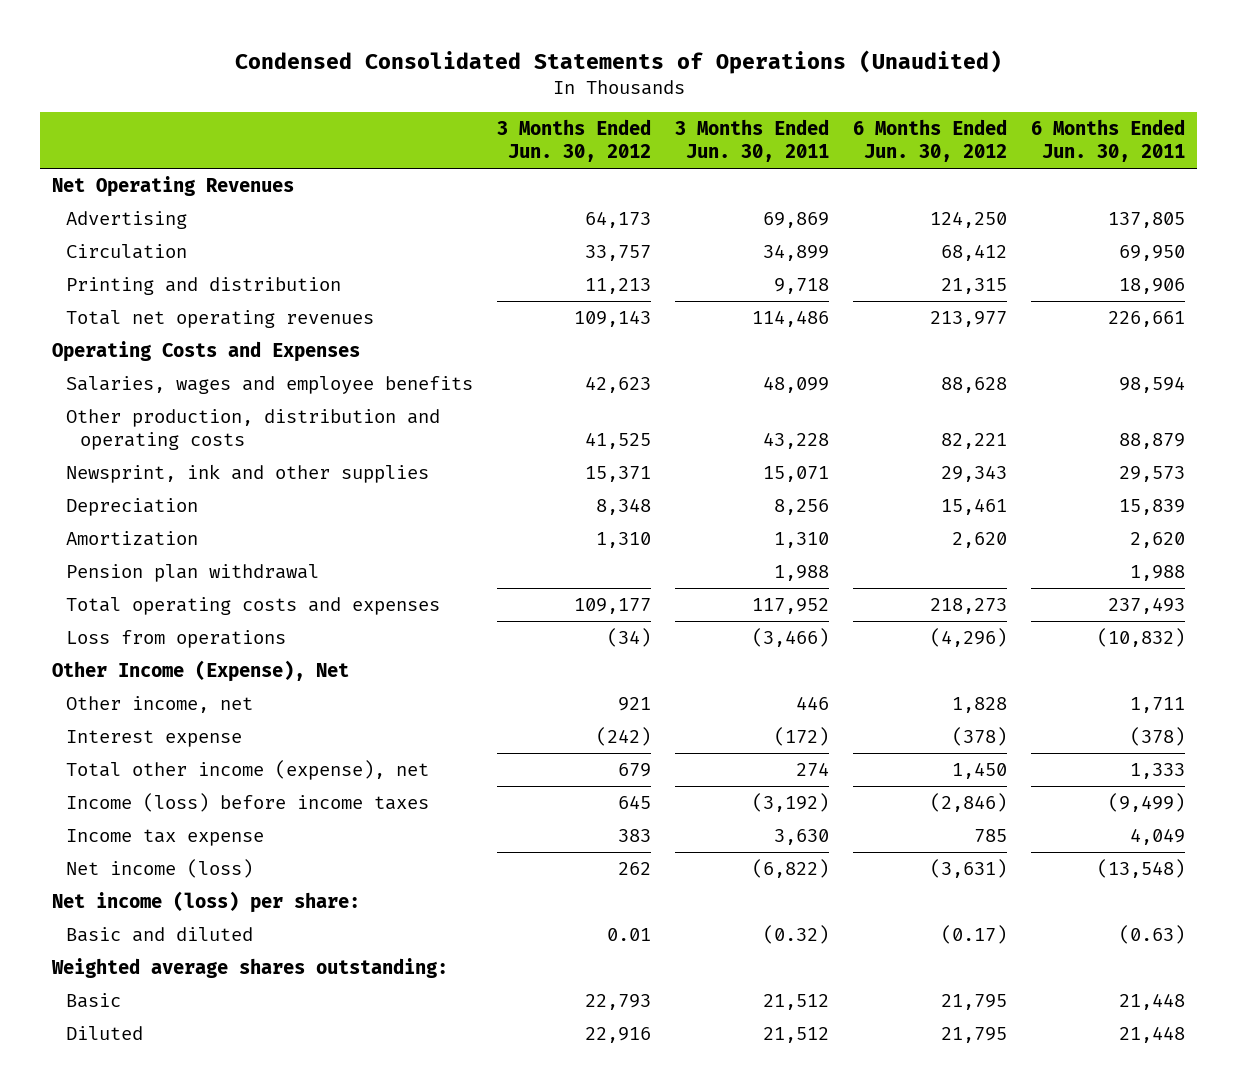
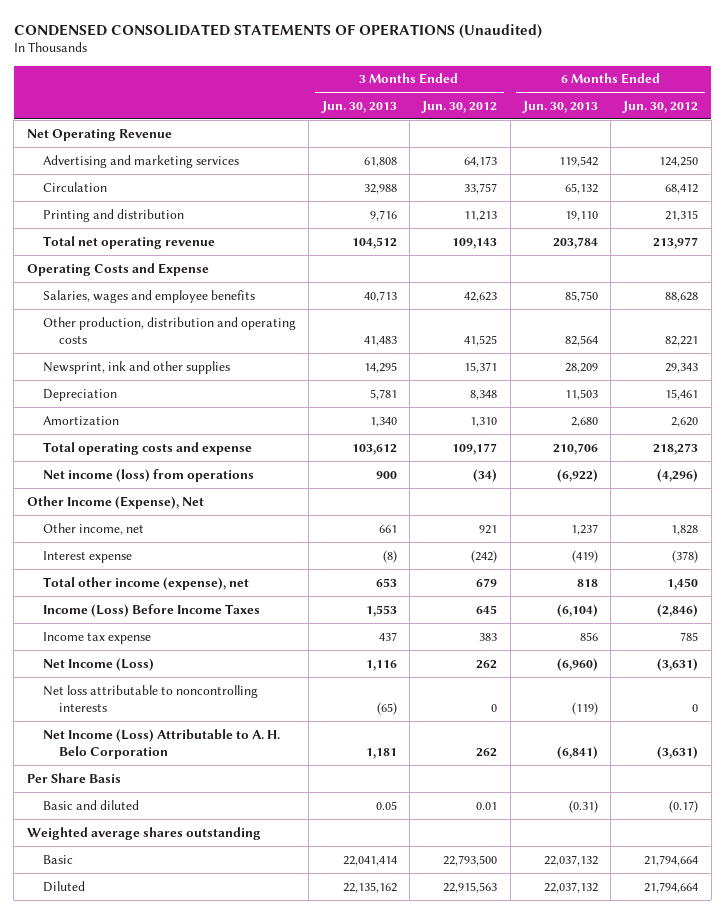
- Condensed Consolidated Statements of Operations (Unaudited)
+ CONDENSED CONSOLIDATED STATEMENTS OF OPERATIONS (Unaudited)
- | 3 Months Ended Jun. 30, 2012 | 3 Months Ended Jun. 30, 2011 | 6 Months Ended Jun. 30, 2012 | 6 Months Ended Jun. 30, 2011
+ | 3 Months Ended Jun. 30, 2013 | 3 Months Ended Jun. 30, 2012 | 6 Months Ended Jun. 30, 2013 | 6 Months Ended Jun. 30, 2012
- Net Operating Revenues
- Advertising | 64,173 | 69,869 | 124,250 | 137,805
+ Net Operating Revenue
+ Advertising and marketing services | 61,808 | 64,173 | 119,542 | 124,250
- Total net operating revenues | 109,143 | 114,486 | 213,977 | 226,661
- Operating Costs and Expenses
+ Total net operating revenue | 104,512 | 109,143 | 203,784 | 213,977
+ Operating Costs and Expense
- Pension plan withdrawal | | 1,988 | | 1,988
- Total operating costs and expenses | 109,177 | 117,952 | 218,273 | 237,493
- Loss from operations | (34) | (3,466) | (4,296) | (10,832)
+ Total operating costs and expense | 103,612 | 109,177 | 210,706 | 218,273
+ Net income (loss) from operations | 900 | (34) | (6,922) | (4,296)
- Income (loss) before income taxes | 645 | (3,192) | (2,846) | (9,499)
+ Income (Loss) Before Income Taxes | 1,553 | 645 | (6,104) | (2,846)
- Net income (loss) | 262 | (6,822) | (3,631) | (13,548)
- Net income (loss) per share:
+ Net Income (Loss) | 1,116 | 262 | (6,960) | (3,631)
+ Net loss attributable to noncontrolling interests | (65) | 0 | (119) | 0
+ Net Income (Loss) Attributable to A. H. Belo Corporation | 1,181 | 262 | (6,841) | (3,631)
+ Per Share Basis
- Weighted average shares outstanding:
- Basic | 22,793 | 21,512 | 21,795 | 21,448
- Diluted | 22,916 | 21,512 | 21,795 | 21,448
+ Weighted average shares outstanding
+ Basic | 22,041,414 | 22,793,500 | 22,037,132 | 21,794,664
+ Diluted | 22,135,162 | 22,915,563 | 22,037,132 | 21,794,664

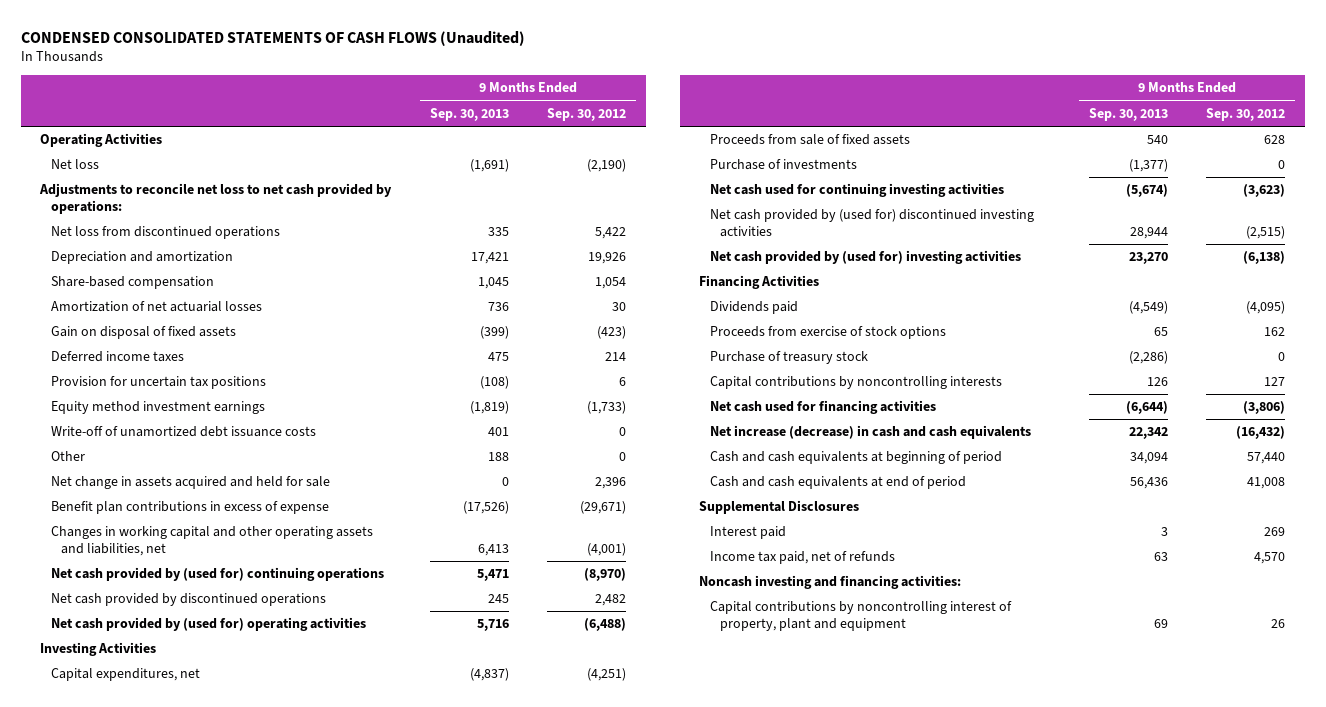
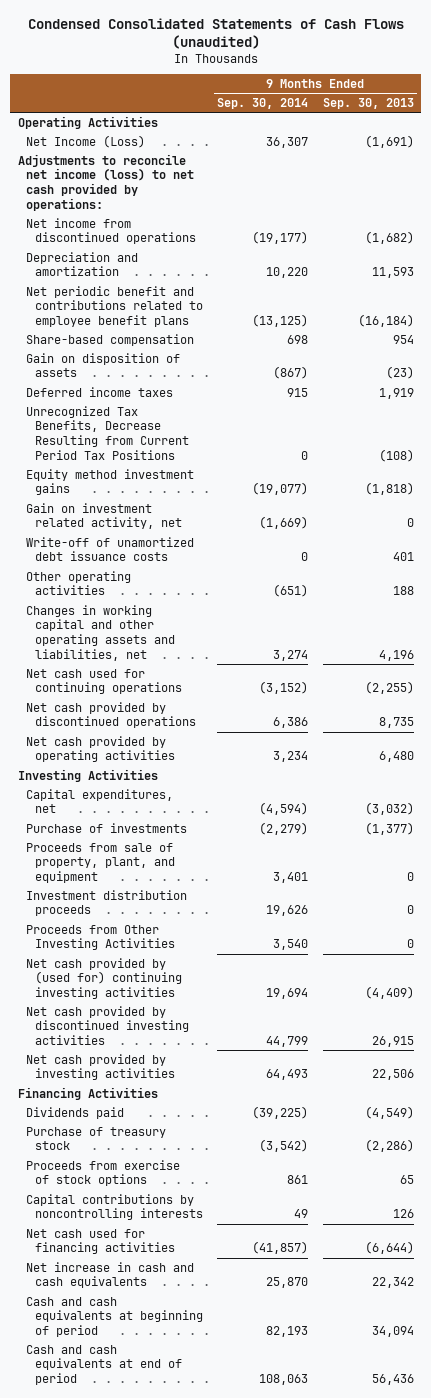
- CONDENSED CONSOLIDATED STATEMENTS OF CASH FLOWS (Unaudited)
+ Condensed Consolidated Statements of Cash Flows (unaudited)
- | 9 Months Ended Sep. 30, 2013 | 9 Months Ended Sep. 30, 2012
+ | 9 Months Ended Sep. 30, 2014 | 9 Months Ended Sep. 30, 2013
- Net loss | (1,691) | (2,190)
- Adjustments to reconcile net loss to net cash provided by operations:
- Net loss from discontinued operations | 335 | 5,422
- Depreciation and amortization | 17,421 | 19,926
- Share-based compensation | 1,045 | 1,054
- Amortization of net actuarial losses | 736 | 30
- Gain on disposal of fixed assets | (399) | (423)
- Deferred income taxes | 475 | 214
- Provision for uncertain tax positions | (108) | 6
- Equity method investment earnings | (1,819) | (1,733)
+ Net Income (Loss) | 36,307 | (1,691)
+ Adjustments to reconcile net income (loss) to net cash provided by operations:
+ Net income from discontinued operations | (19,177) | (1,682)
+ Depreciation and amortization | 10,220 | 11,593
+ Net periodic benefit and contributions related to employee benefit plans | (13,125) | (16,184)
+ Share-based compensation | 698 | 954
+ Gain on disposition of assets | (867) | (23)
+ Deferred income taxes | 915 | 1,919
+ Unrecognized Tax Benefits, Decrease Resulting from Current Period Tax Positions | 0 | (108)
+ Equity method investment gains | (19,077) | (1,818)
+ Gain on investment related activity, net | (1,669) | 0
- Other | 188 | 0
- Net change in assets acquired and held for sale | 0 | 2,396
- Benefit plan contributions in excess of expense | (17,526) | (29,671)
- Changes in working capital and other operating assets and liabilities, net | 6,413 | (4,001)
- Net cash provided by (used for) continuing operations | 5,471 | (8,970)
- Net cash provided by discontinued operations | 245 | 2,482
- Net cash provided by (used for) operating activities | 5,716 | (6,488)
+ Other operating activities | (651) | 188
+ Changes in working capital and other operating assets and liabilities, net | 3,274 | 4,196
+ Net cash used for continuing operations | (3,152) | (2,255)
+ Net cash provided by discontinued operations | 6,386 | 8,735
+ Net cash provided by operating activities | 3,234 | 6,480
- Capital expenditures, net | (4,837) | (4,251)
- Proceeds from sale of fixed assets | 540 | 628
+ Capital expenditures, net | (4,594) | (3,032)
- Net cash used for continuing investing activities | (5,674) | (3,623)
- Net cash provided by (used for) discontinued investing activities | 28,944 | (2,515)
- Net cash provided by (used for) investing activities | 23,270 | (6,138)
+ Proceeds from sale of property, plant, and equipment | 3,401 | 0
+ Investment distribution proceeds | 19,626 | 0
+ Proceeds from Other Investing Activities | 3,540 | 0
+ Net cash provided by (used for) continuing investing activities | 19,694 | (4,409)
+ Net cash provided by discontinued investing activities | 44,799 | 26,915
+ Net cash provided by investing activities | 64,493 | 22,506
moved down: Proceeds from exercise of stock options | 861 | 65
- Net increase (decrease) in cash and cash equivalents | 22,342 | (16,432)
+ Net increase in cash and cash equivalents | 25,870 | 22,342
- Supplemental Disclosures
- Interest paid | 3 | 269
- Income tax paid, net of refunds | 63 | 4,570
- Noncash investing and financing activities:
- Capital contributions by noncontrolling interest of property, plant and equipment | 69 | 26

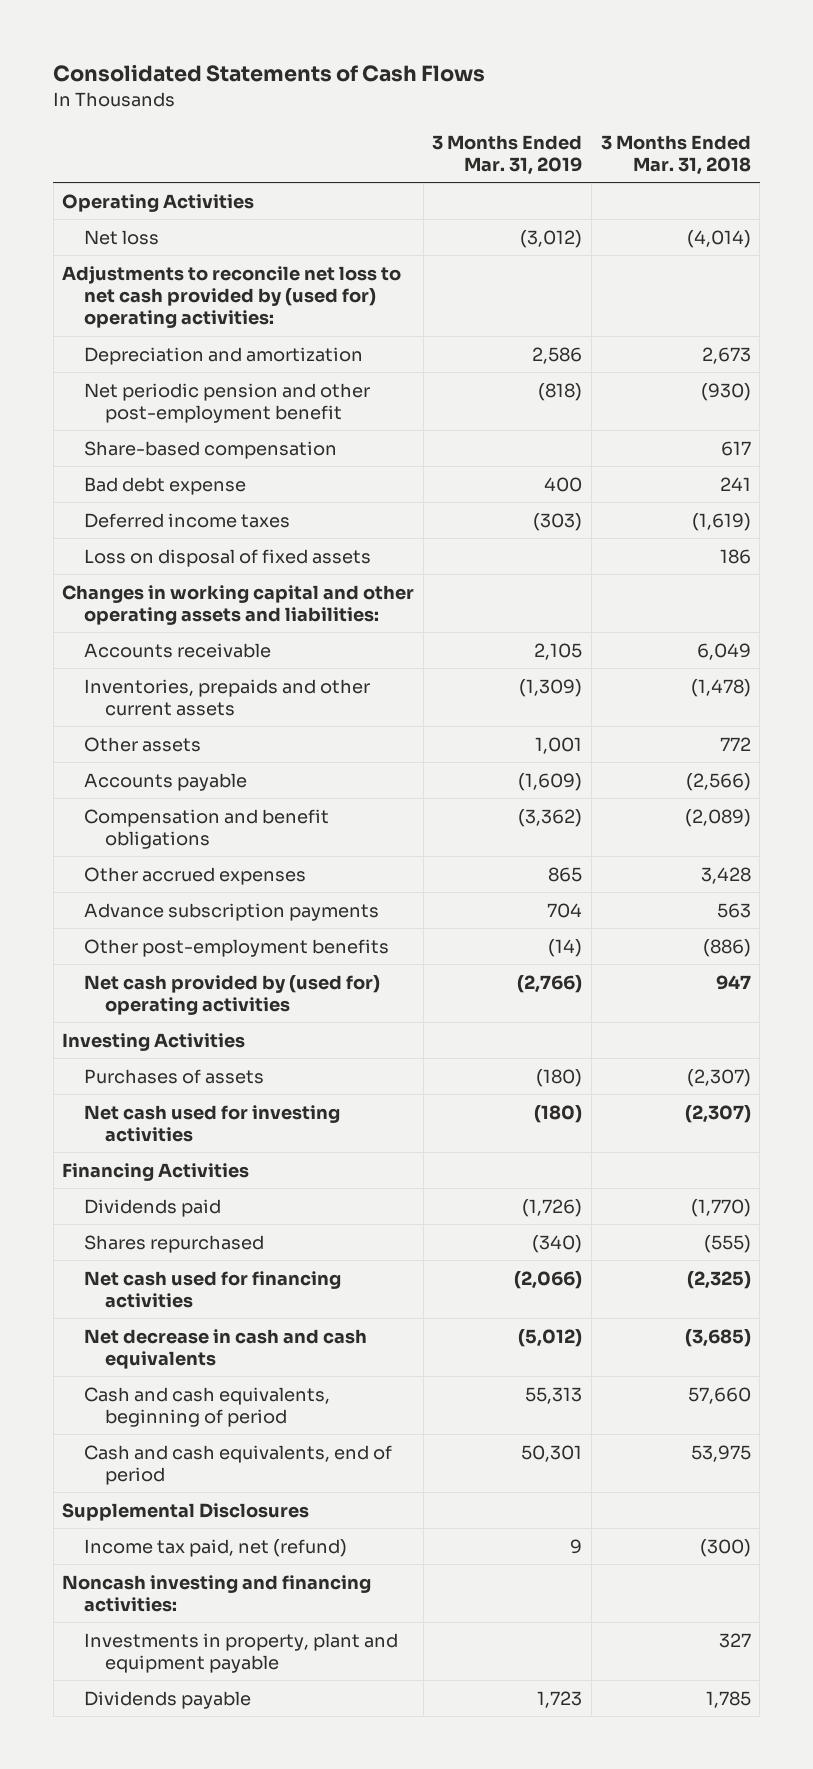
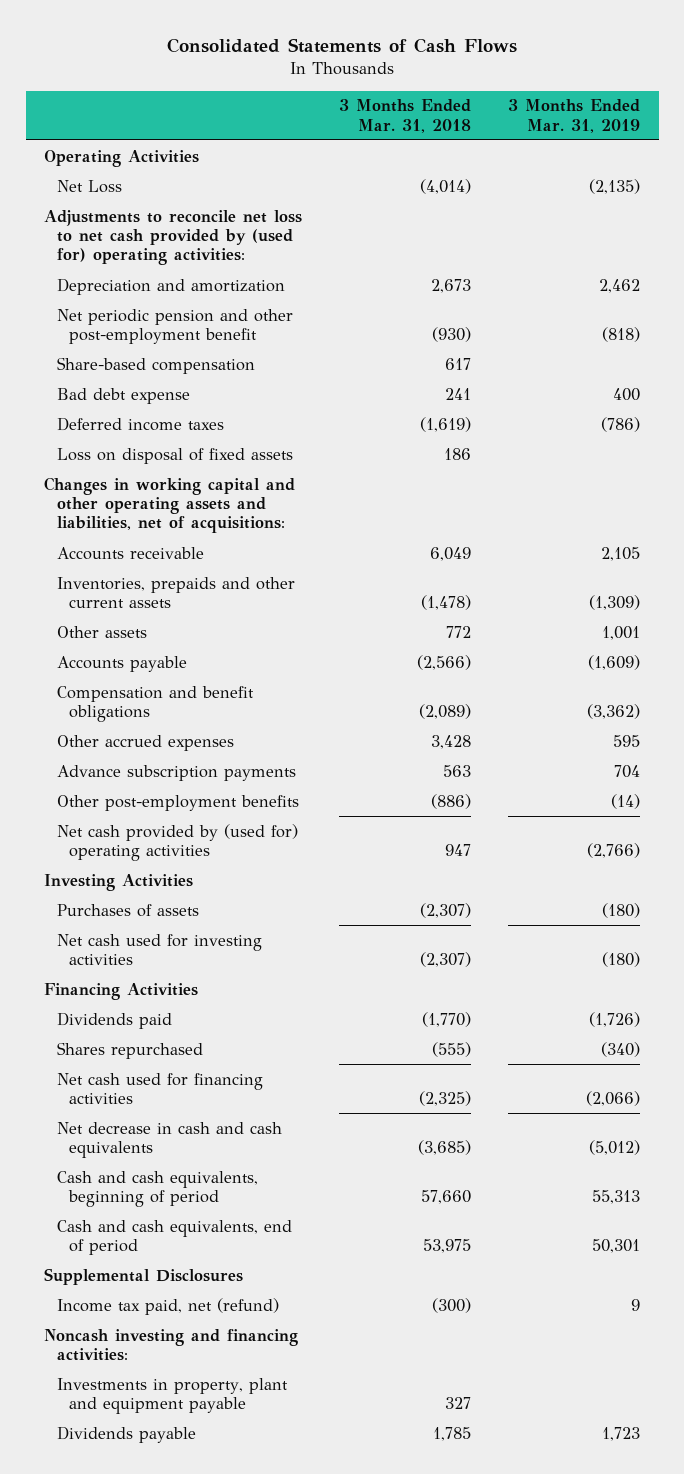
- | 3 Months Ended Mar. 31, 2019 | 3 Months Ended Mar. 31, 2018
+ | 3 Months Ended Mar. 31, 2018 | 3 Months Ended Mar. 31, 2019
- Net loss | (3,012) | (4,014)
+ Net Loss | (4,014) | (2,135)
- Depreciation and amortization | 2,586 | 2,673
+ Depreciation and amortization | 2,673 | 2,462
- Deferred income taxes | (303) | (1,619)
+ Deferred income taxes | (1,619) | (786)
- Changes in working capital and other operating assets and liabilities:
+ Changes in working capital and other operating assets and liabilities, net of acquisitions:
- Other accrued expenses | 865 | 3,428
+ Other accrued expenses | 3,428 | 595

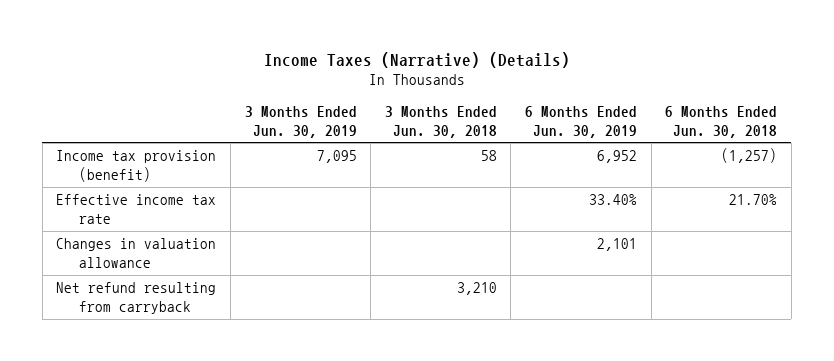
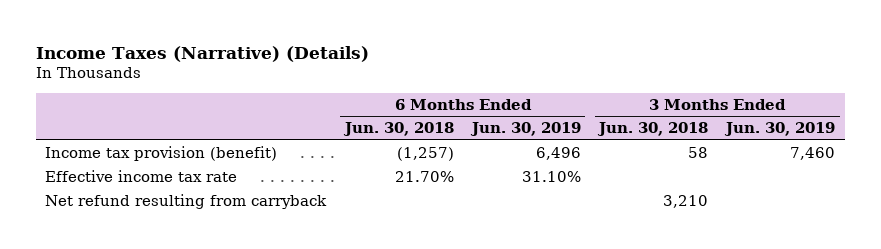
- | 3 Months Ended Jun. 30, 2019 | 3 Months Ended Jun. 30, 2018 | 6 Months Ended Jun. 30, 2019 | 6 Months Ended Jun. 30, 2018
+ | 6 Months Ended Jun. 30, 2018 | 6 Months Ended Jun. 30, 2019 | 3 Months Ended Jun. 30, 2018 | 3 Months Ended Jun. 30, 2019
- Income tax provision (benefit) | 7,095 | 58 | 6,952 | (1,257)
- Effective income tax rate | | | 33.40% | 21.70%
- Changes in valuation allowance | | | 2,101 |
+ Income tax provision (benefit) | (1,257) | 6,496 | 58 | 7,460
+ Effective income tax rate | 21.70% | 31.10% | |

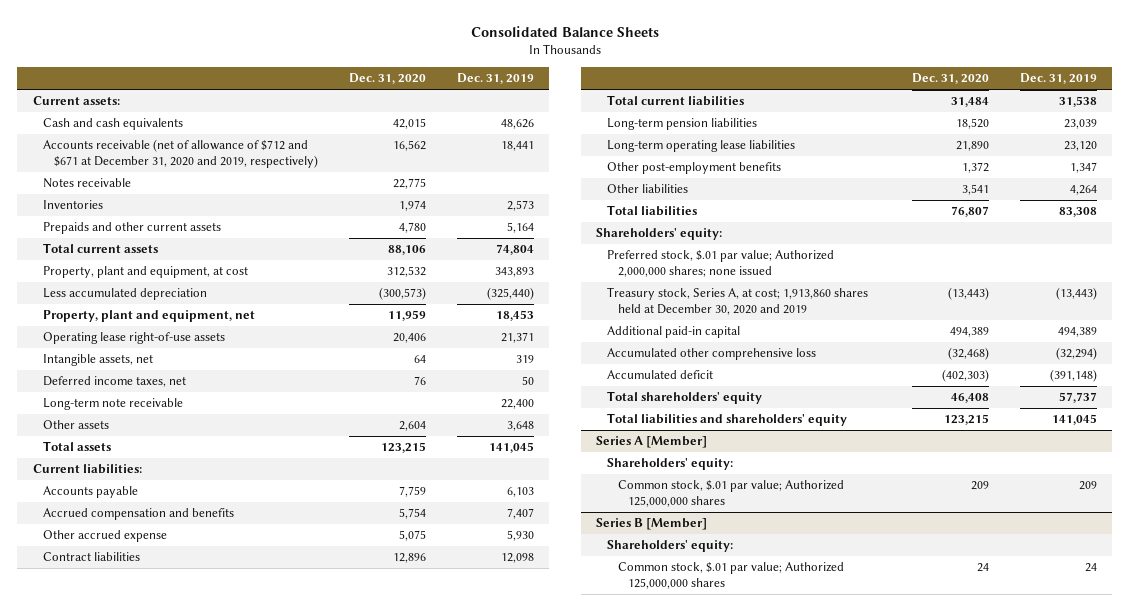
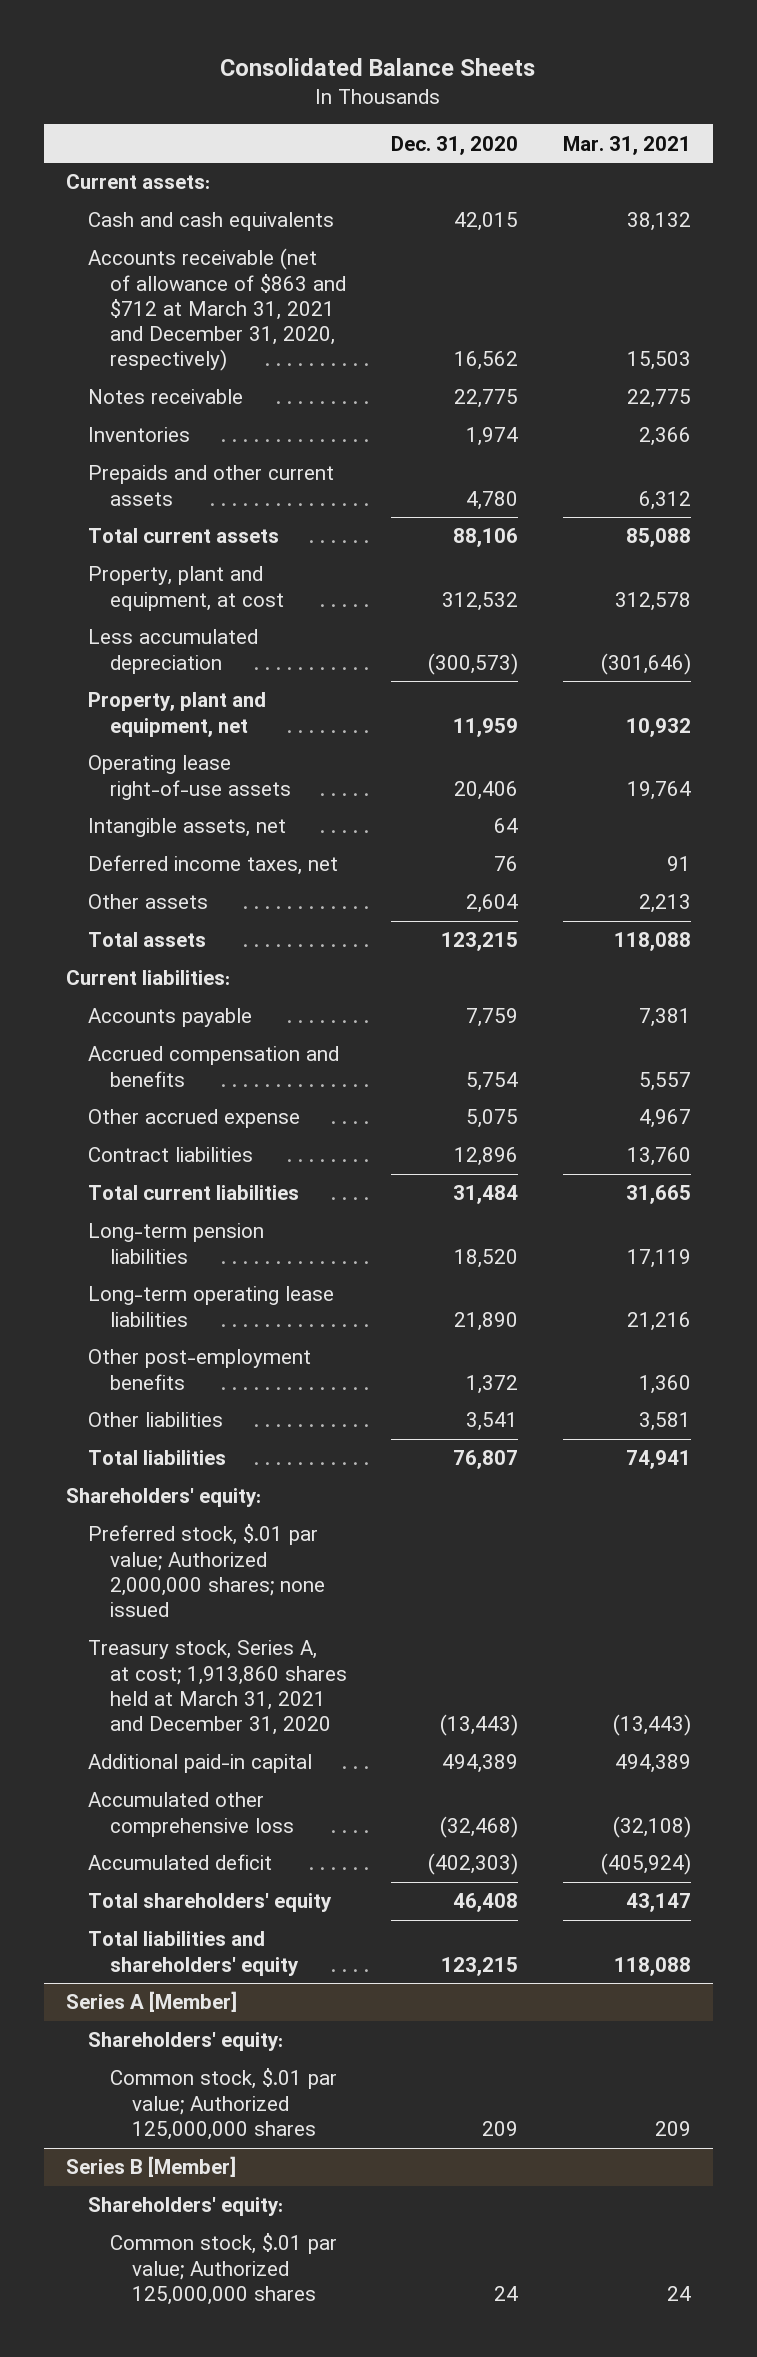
- | Dec. 31, 2020 | Dec. 31, 2019
+ | Dec. 31, 2020 | Mar. 31, 2021
- Accounts receivable (net of allowance of $712 and $671 at December 31, 2020 and 2019, respectively) | 16,562 | 18,441
+ Accounts receivable (net of allowance of $863 and $712 at March 31, 2021 and December 31, 2020, respectively) | 16,562 | 15,503
- Long-term note receivable | | 22,400
- Treasury stock, Series A, at cost; 1,913,860 shares held at December 30, 2020 and 2019 | (13,443) | (13,443)
+ Treasury stock, Series A, at cost; 1,913,860 shares held at March 31, 2021 and December 31, 2020 | (13,443) | (13,443)

